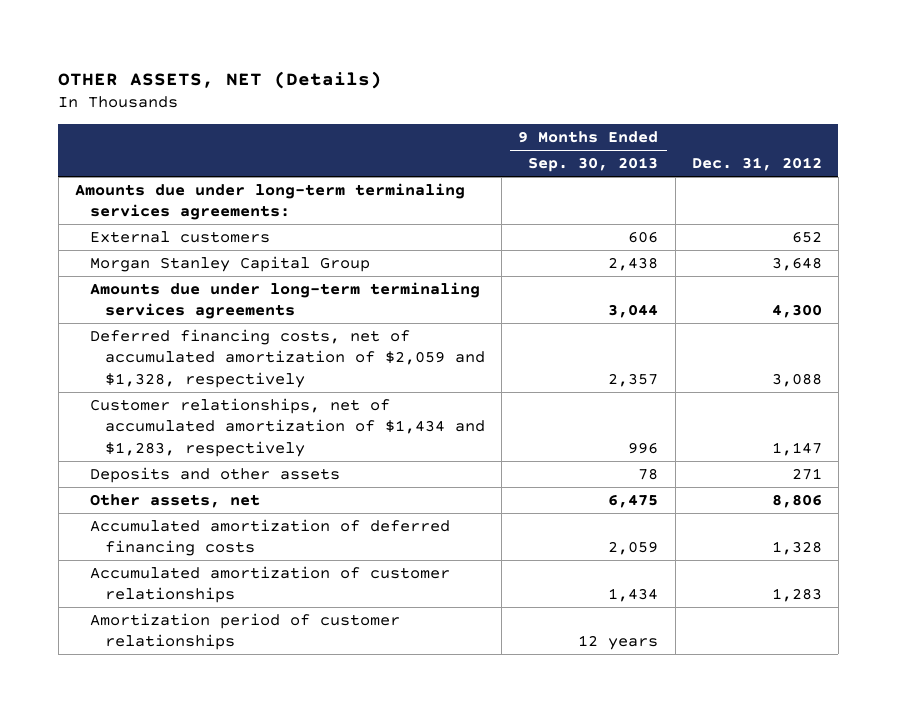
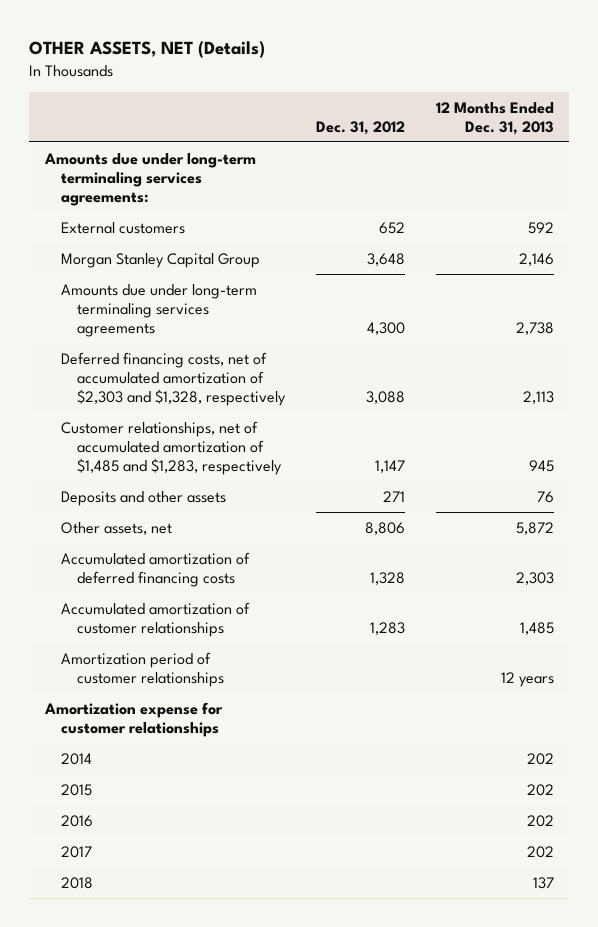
- | 9 Months Ended Sep. 30, 2013 | Dec. 31, 2012
+ | Dec. 31, 2012 | 12 Months Ended Dec. 31, 2013
- Deferred financing costs, net of accumulated amortization of $2,059 and $1,328, respectively | 2,357 | 3,088
- Customer relationships, net of accumulated amortization of $1,434 and $1,283, respectively | 996 | 1,147
+ Deferred financing costs, net of accumulated amortization of $2,303 and $1,328, respectively | 3,088 | 2,113
+ Customer relationships, net of accumulated amortization of $1,485 and $1,283, respectively | 1,147 | 945
+ Amortization expense for customer relationships
+ 2014 | | 202
+ 2015 | | 202
+ 2016 | | 202
+ 2017 | | 202
+ 2018 | | 137

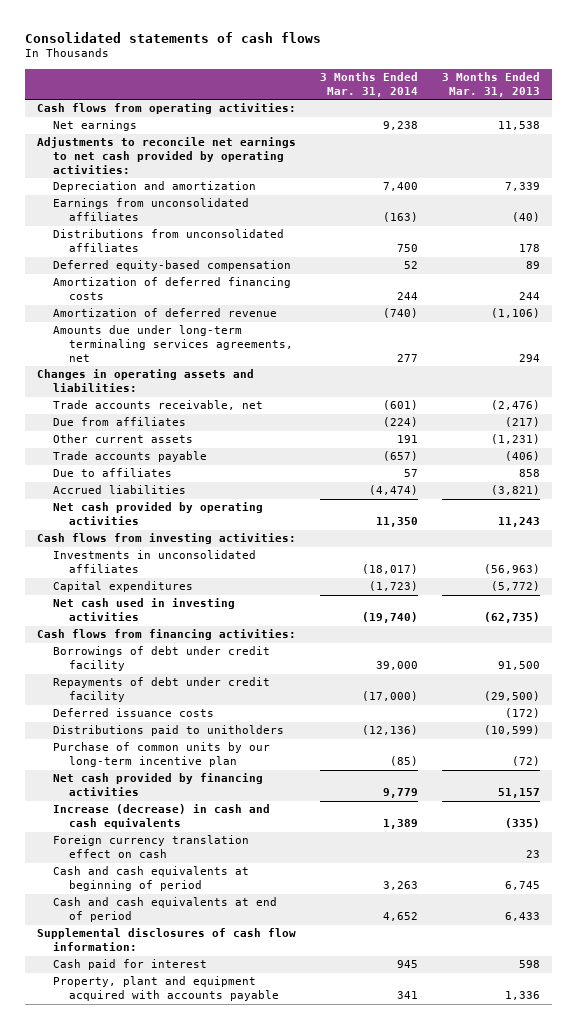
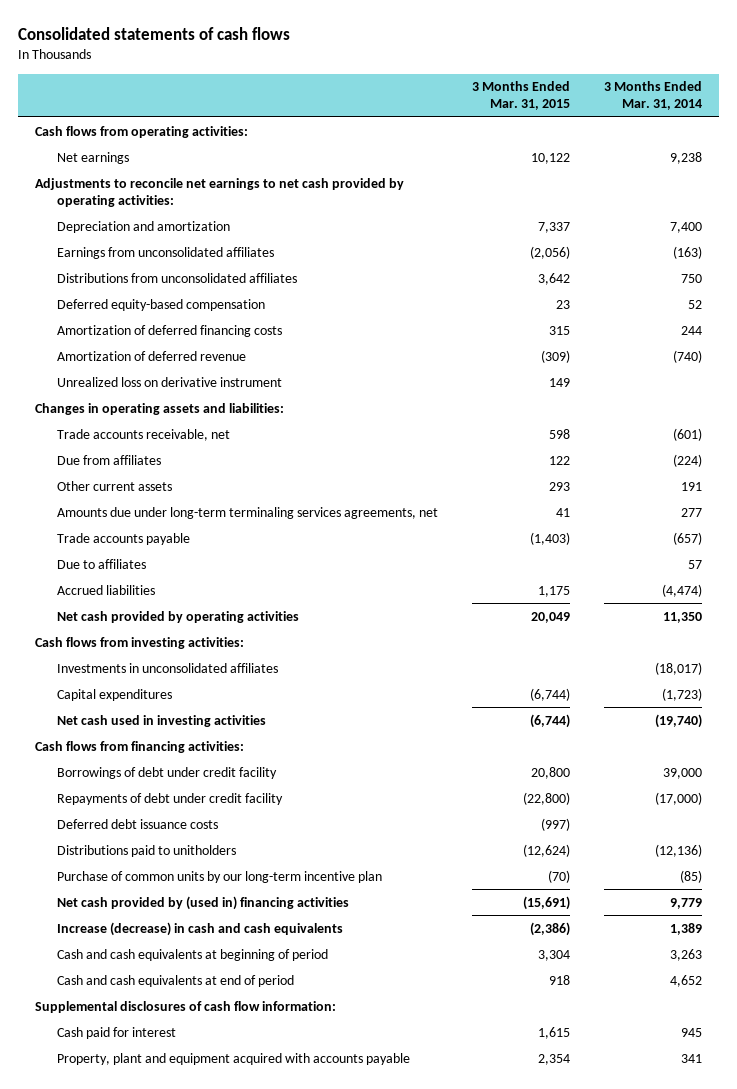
- | 3 Months Ended Mar. 31, 2014 | 3 Months Ended Mar. 31, 2013
+ | 3 Months Ended Mar. 31, 2015 | 3 Months Ended Mar. 31, 2014
+ Unrealized loss on derivative instrument | 149 |
moved down: Amounts due under long-term terminaling services agreements, net | 41 | 277
- Deferred issuance costs | | (172)
+ Deferred debt issuance costs | (997) |
- Net cash provided by financing activities | 9,779 | 51,157
+ Net cash provided by (used in) financing activities | (15,691) | 9,779
- Foreign currency translation effect on cash | | 23

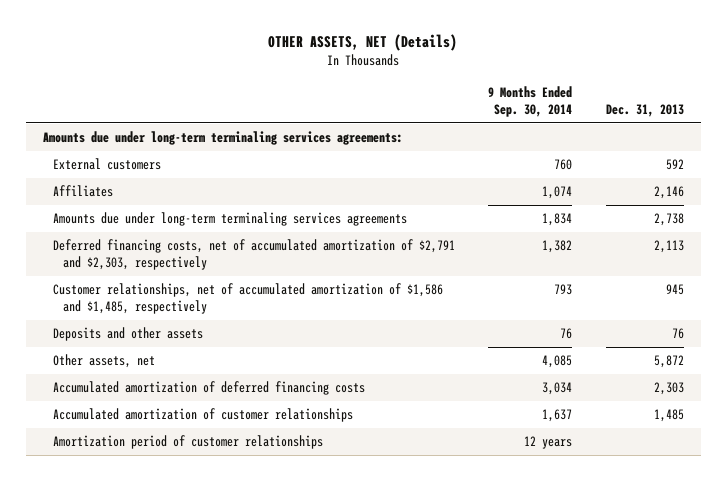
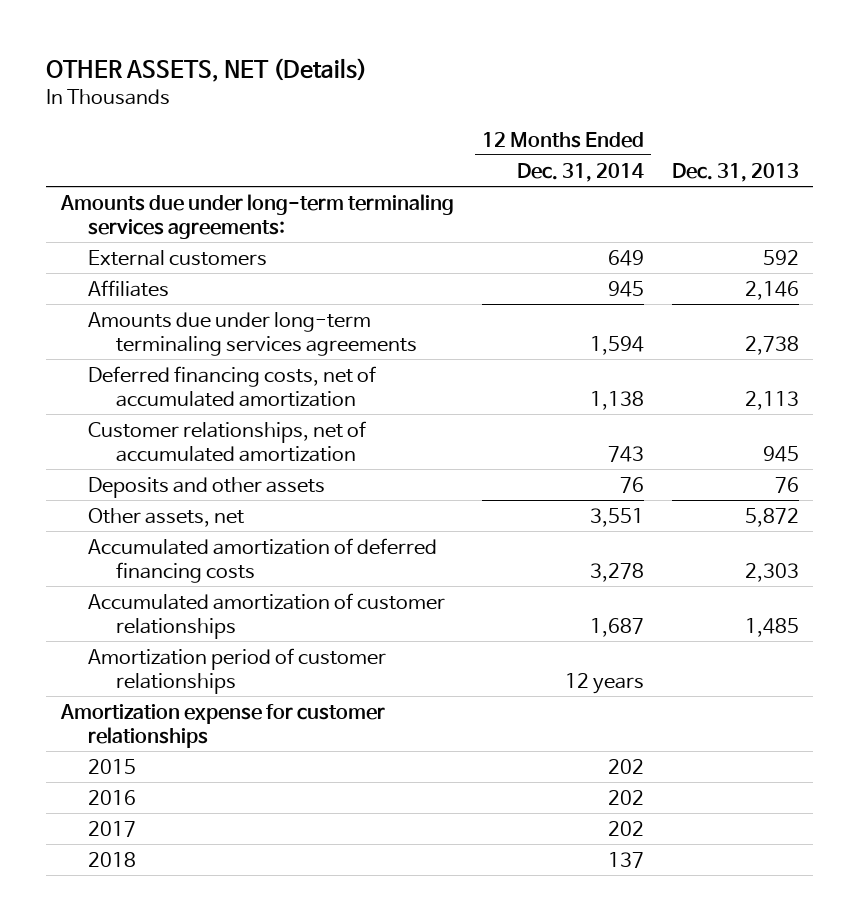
- | 9 Months Ended Sep. 30, 2014 | Dec. 31, 2013
+ | 12 Months Ended Dec. 31, 2014 | Dec. 31, 2013
- Deferred financing costs, net of accumulated amortization of $2,791 and $2,303, respectively | 1,382 | 2,113
- Customer relationships, net of accumulated amortization of $1,586 and $1,485, respectively | 793 | 945
+ Deferred financing costs, net of accumulated amortization | 1,138 | 2,113
+ Customer relationships, net of accumulated amortization | 743 | 945
+ Amortization expense for customer relationships
+ 2015 | 202 |
+ 2016 | 202 |
+ 2017 | 202 |
+ 2018 | 137 |

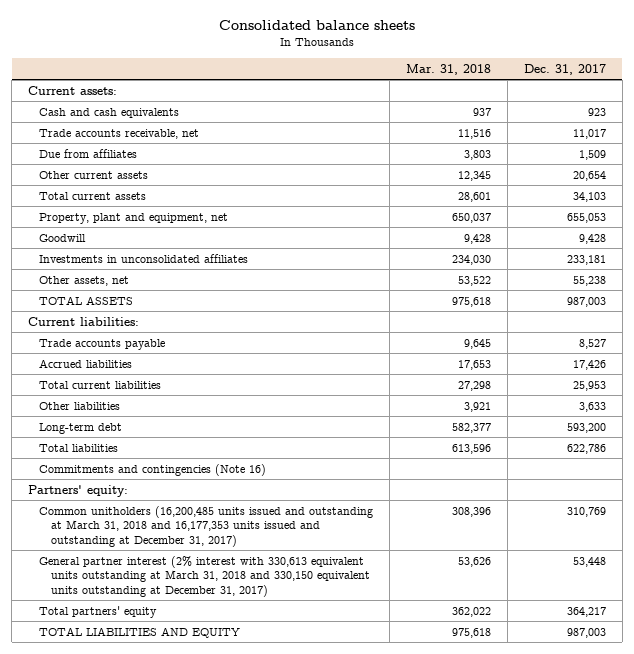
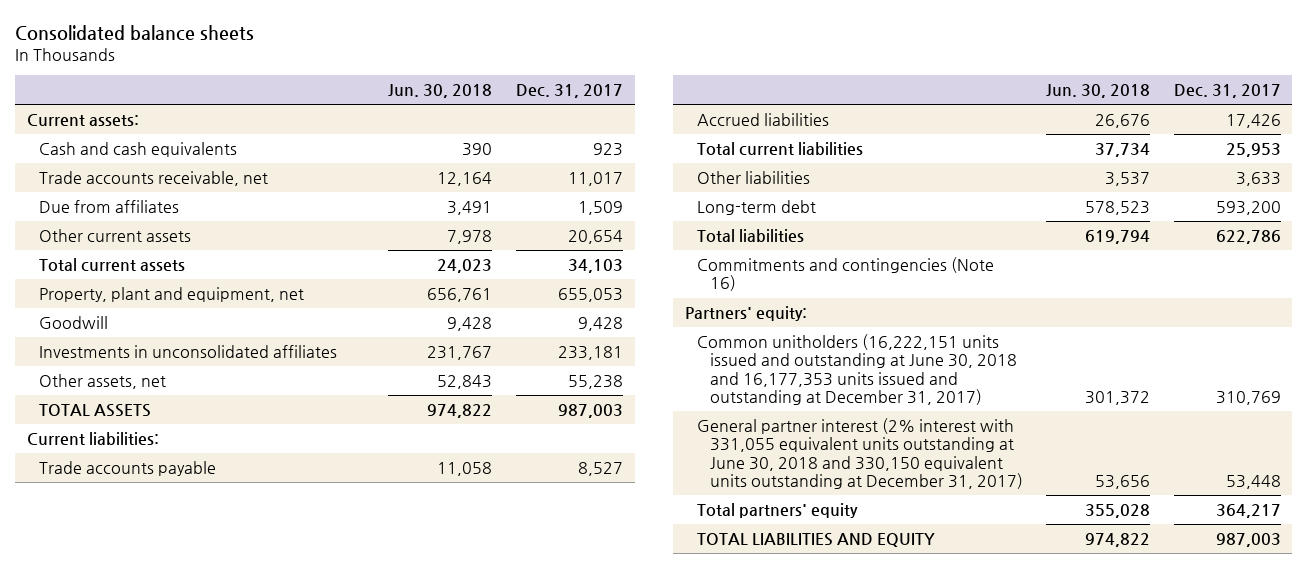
- | Mar. 31, 2018 | Dec. 31, 2017
+ | Jun. 30, 2018 | Dec. 31, 2017
- Common unitholders (16,200,485 units issued and outstanding at March 31, 2018 and 16,177,353 units issued and outstanding at December 31, 2017) | 308,396 | 310,769
- General partner interest (2% interest with 330,613 equivalent units outstanding at March 31, 2018 and 330,150 equivalent units outstanding at December 31, 2017) | 53,626 | 53,448
+ Common unitholders (16,222,151 units issued and outstanding at June 30, 2018 and 16,177,353 units issued and outstanding at December 31, 2017) | 301,372 | 310,769
+ General partner interest (2% interest with 331,055 equivalent units outstanding at June 30, 2018 and 330,150 equivalent units outstanding at December 31, 2017) | 53,656 | 53,448

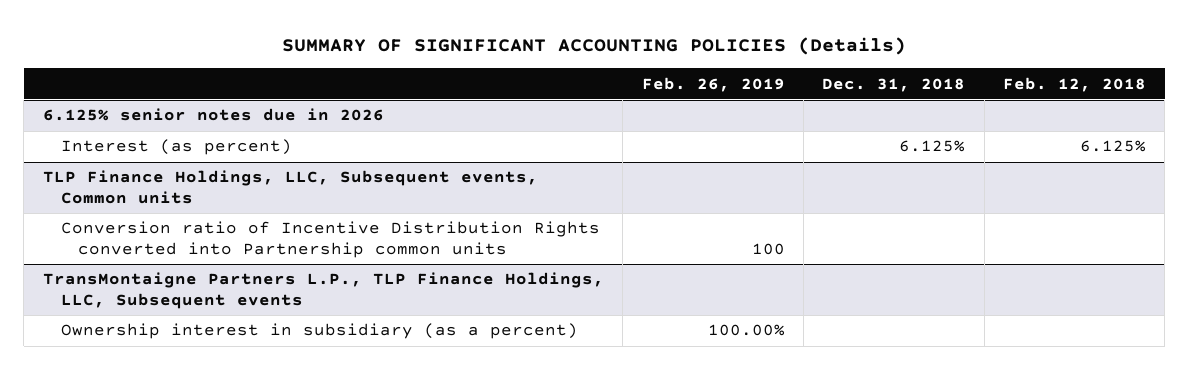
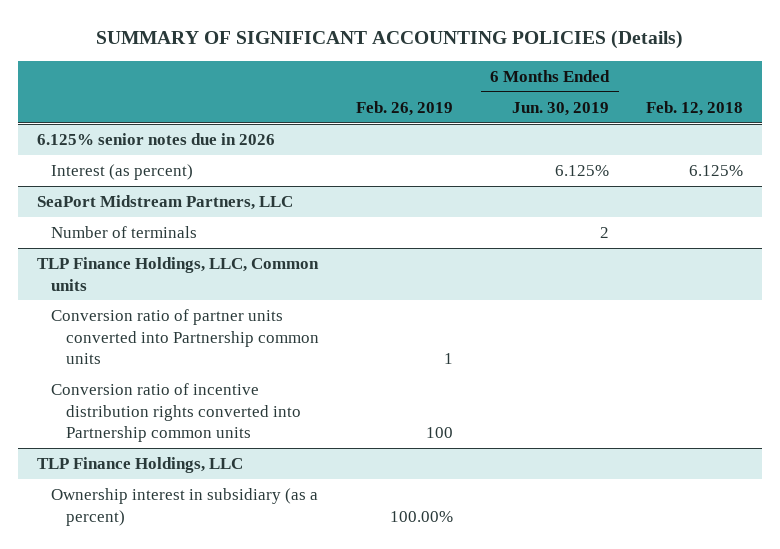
- | Feb. 26, 2019 | Dec. 31, 2018 | Feb. 12, 2018
+ | Feb. 26, 2019 | 6 Months Ended Jun. 30, 2019 | Feb. 12, 2018
- TLP Finance Holdings, LLC, Subsequent events, Common units
- Conversion ratio of Incentive Distribution Rights converted into Partnership common units | 100 | |
- TransMontaigne Partners L.P., TLP Finance Holdings, LLC, Subsequent events
+ SeaPort Midstream Partners, LLC
+ Number of terminals | | 2 |
+ TLP Finance Holdings, LLC, Common units
+ Conversion ratio of partner units converted into Partnership common units | 1 | |
+ Conversion ratio of incentive distribution rights converted into Partnership common units | 100 | |
+ TLP Finance Holdings, LLC

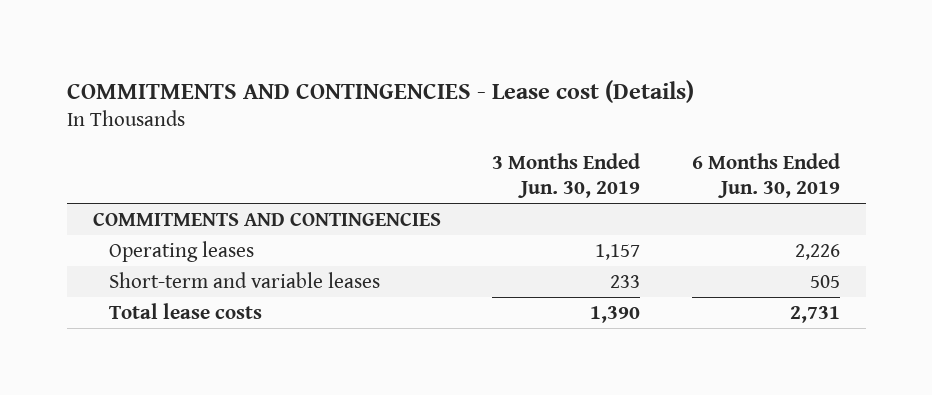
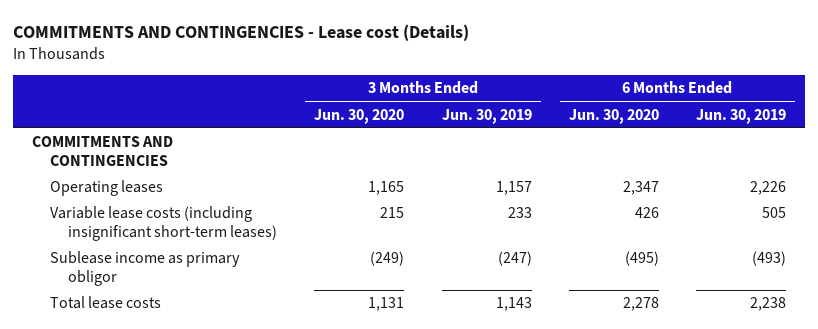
- | 3 Months Ended Jun. 30, 2019 | 6 Months Ended Jun. 30, 2019
+ | 3 Months Ended Jun. 30, 2020 | 3 Months Ended Jun. 30, 2019 | 6 Months Ended Jun. 30, 2020 | 6 Months Ended Jun. 30, 2019
- Short-term and variable leases | 233 | 505
- Total lease costs | 1,390 | 2,731
+ Variable lease costs (including insignificant short-term leases) | 215 | 233 | 426 | 505
+ Sublease income as primary obligor | (249) | (247) | (495) | (493)
+ Total lease costs | 1,131 | 1,143 | 2,278 | 2,238

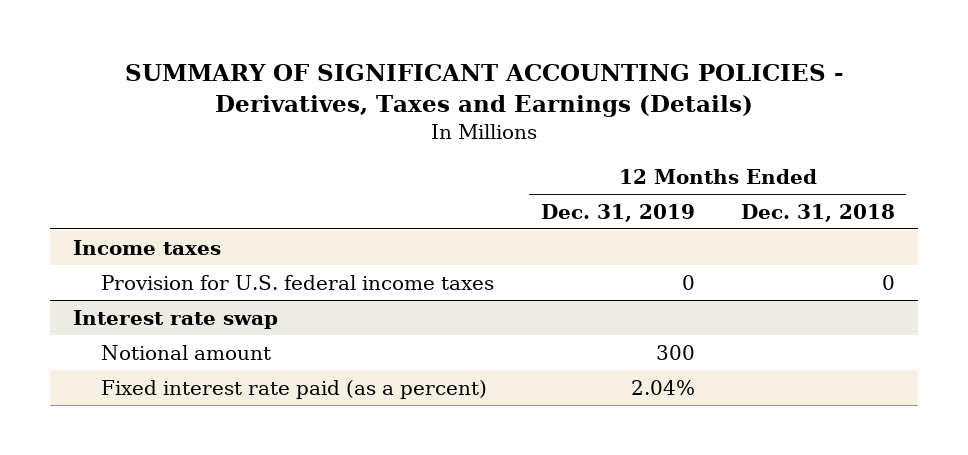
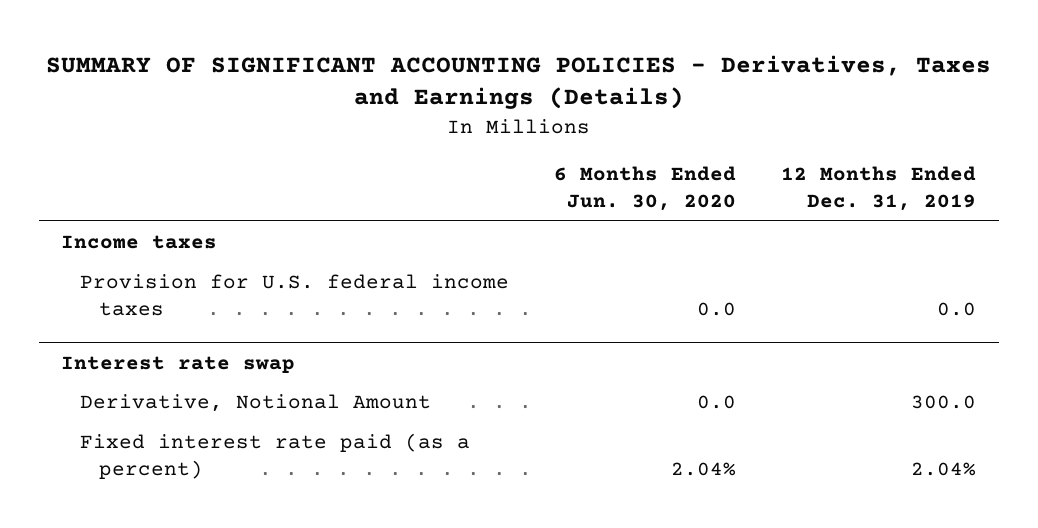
- | 12 Months Ended Dec. 31, 2019 | 12 Months Ended Dec. 31, 2018
+ | 6 Months Ended Jun. 30, 2020 | 12 Months Ended Dec. 31, 2019
- Provision for U.S. federal income taxes | 0 | 0
+ Provision for U.S. federal income taxes | 0.0 | 0.0
@ Interest rate swap
- Notional amount | 300 |
+ Derivative, Notional Amount | 0.0 | 300.0

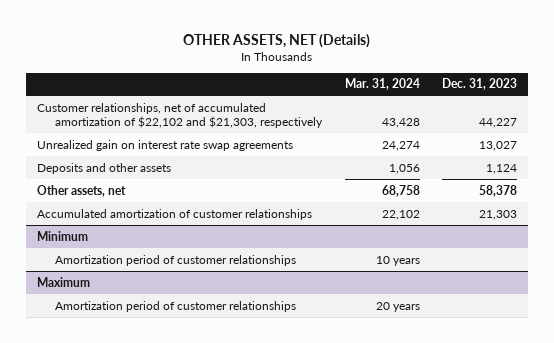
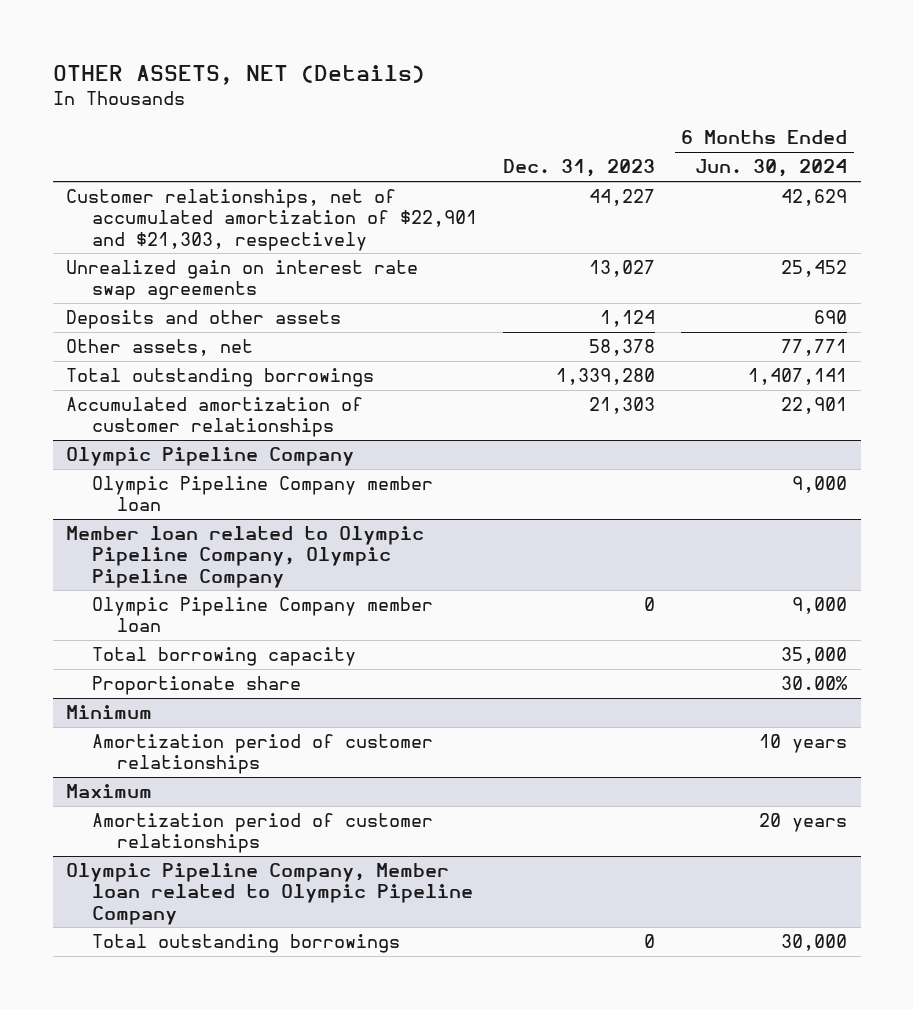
- | Mar. 31, 2024 | Dec. 31, 2023
+ | Dec. 31, 2023 | 6 Months Ended Jun. 30, 2024
- Customer relationships, net of accumulated amortization of $22,102 and $21,303, respectively | 43,428 | 44,227
+ Customer relationships, net of accumulated amortization of $22,901 and $21,303, respectively | 44,227 | 42,629
+ Total outstanding borrowings | 1,339,280 | 1,407,141
+ Olympic Pipeline Company
+ Olympic Pipeline Company member loan | | 9,000
+ Member loan related to Olympic Pipeline Company, Olympic Pipeline Company
+ Olympic Pipeline Company member loan | 0 | 9,000
+ Total borrowing capacity | | 35,000
+ Proportionate share | | 30.00%
+ Olympic Pipeline Company, Member loan related to Olympic Pipeline Company
+ Total outstanding borrowings | 0 | 30,000

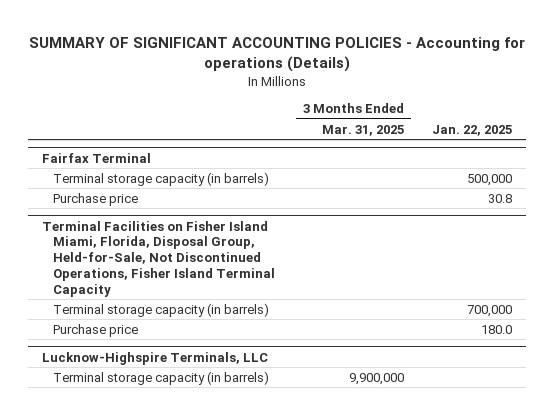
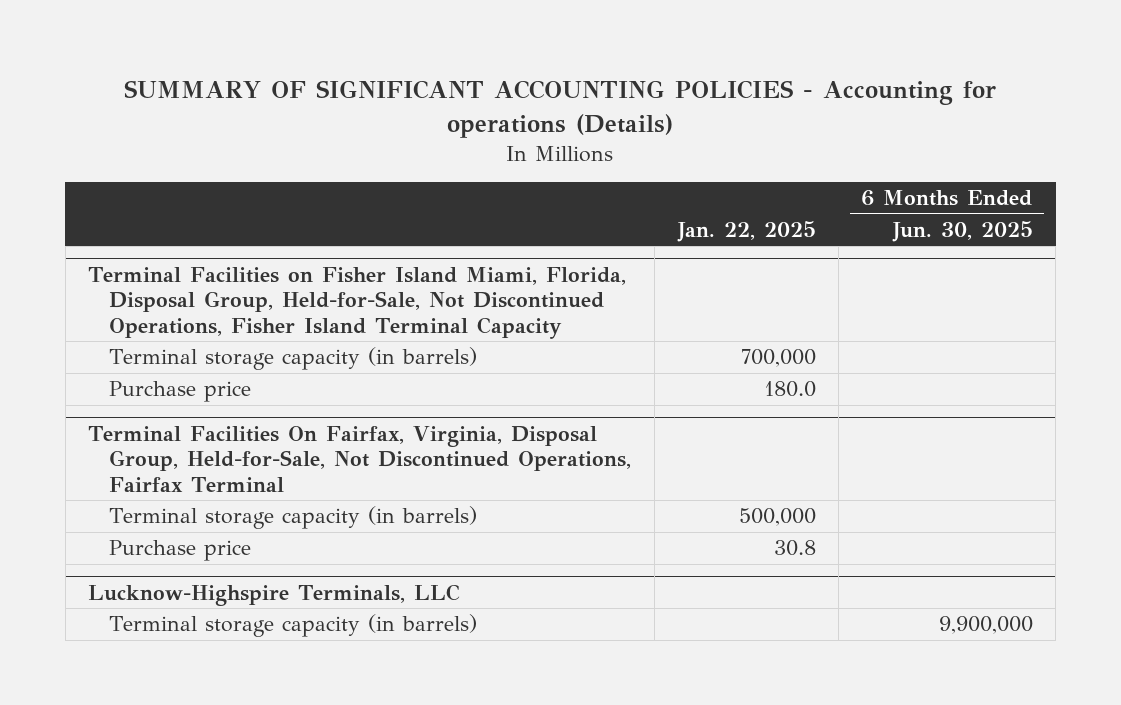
- | 3 Months Ended Mar. 31, 2025 | Jan. 22, 2025
+ | Jan. 22, 2025 | 6 Months Ended Jun. 30, 2025
- Fairfax Terminal
- Terminal storage capacity (in barrels) | | 500,000
- Purchase price | | 30.8
+ Terminal Facilities On Fairfax, Virginia, Disposal Group, Held-for-Sale, Not Discontinued Operations, Fairfax Terminal
+ Terminal storage capacity (in barrels) | 500,000 |
+ Purchase price | 30.8 |

